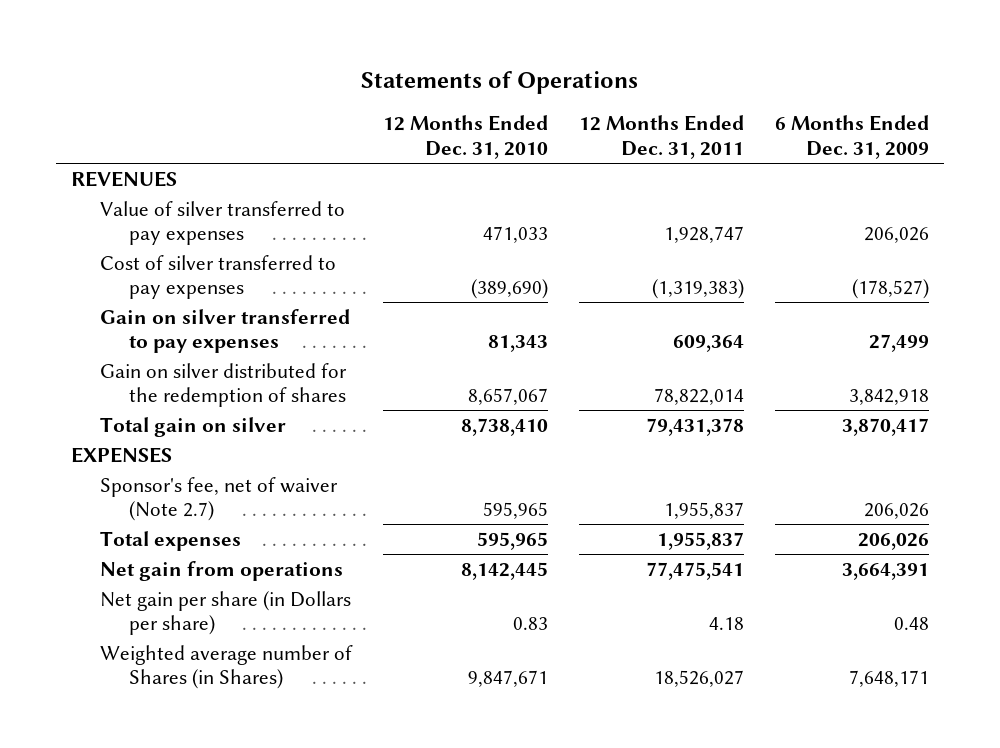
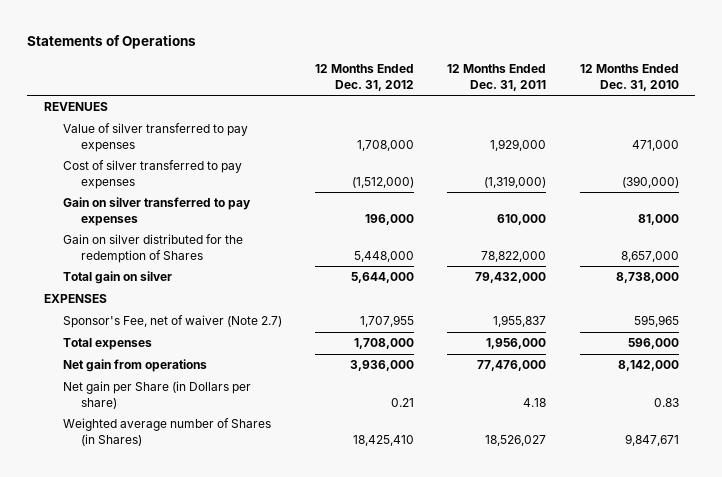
- | 12 Months Ended Dec. 31, 2010 | 12 Months Ended Dec. 31, 2011 | 6 Months Ended Dec. 31, 2009
+ | 12 Months Ended Dec. 31, 2012 | 12 Months Ended Dec. 31, 2011 | 12 Months Ended Dec. 31, 2010
- Value of silver transferred to pay expenses | 471,033 | 1,928,747 | 206,026
- Cost of silver transferred to pay expenses | (389,690) | (1,319,383) | (178,527)
- Gain on silver transferred to pay expenses | 81,343 | 609,364 | 27,499
- Gain on silver distributed for the redemption of shares | 8,657,067 | 78,822,014 | 3,842,918
- Total gain on silver | 8,738,410 | 79,431,378 | 3,870,417
+ Value of silver transferred to pay expenses | 1,708,000 | 1,929,000 | 471,000
+ Cost of silver transferred to pay expenses | (1,512,000) | (1,319,000) | (390,000)
+ Gain on silver transferred to pay expenses | 196,000 | 610,000 | 81,000
+ Gain on silver distributed for the redemption of Shares | 5,448,000 | 78,822,000 | 8,657,000
+ Total gain on silver | 5,644,000 | 79,432,000 | 8,738,000
- Sponsor's fee, net of waiver (Note 2.7) | 595,965 | 1,955,837 | 206,026
- Total expenses | 595,965 | 1,955,837 | 206,026
- Net gain from operations | 8,142,445 | 77,475,541 | 3,664,391
- Net gain per share (in Dollars per share) | 0.83 | 4.18 | 0.48
+ Sponsor's Fee, net of waiver (Note 2.7) | 1,707,955 | 1,955,837 | 595,965
+ Total expenses | 1,708,000 | 1,956,000 | 596,000
+ Net gain from operations | 3,936,000 | 77,476,000 | 8,142,000
+ Net gain per Share (in Dollars per share) | 0.21 | 4.18 | 0.83

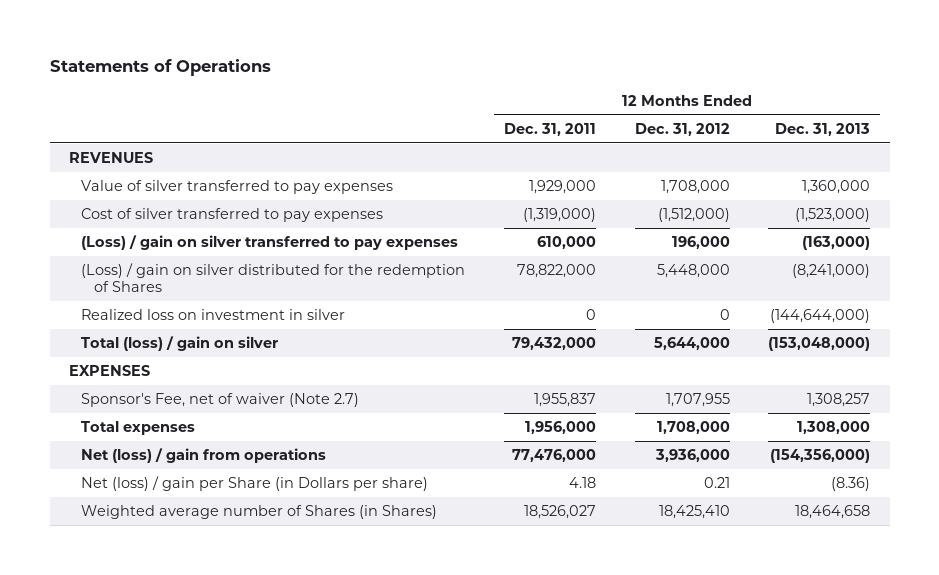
- | 12 Months Ended Dec. 31, 2012 | 12 Months Ended Dec. 31, 2011 | 12 Months Ended Dec. 31, 2010
+ | 12 Months Ended Dec. 31, 2011 | 12 Months Ended Dec. 31, 2012 | 12 Months Ended Dec. 31, 2013
- Gain on silver transferred to pay expenses | 196,000 | 610,000 | 81,000
- Gain on silver distributed for the redemption of Shares | 5,448,000 | 78,822,000 | 8,657,000
- Total gain on silver | 5,644,000 | 79,432,000 | 8,738,000
+ (Loss) / gain on silver transferred to pay expenses | 610,000 | 196,000 | (163,000)
+ (Loss) / gain on silver distributed for the redemption of Shares | 78,822,000 | 5,448,000 | (8,241,000)
+ Realized loss on investment in silver | 0 | 0 | (144,644,000)
+ Total (loss) / gain on silver | 79,432,000 | 5,644,000 | (153,048,000)
- Net gain from operations | 3,936,000 | 77,476,000 | 8,142,000
- Net gain per Share (in Dollars per share) | 0.21 | 4.18 | 0.83
+ Net (loss) / gain from operations | 77,476,000 | 3,936,000 | (154,356,000)
+ Net (loss) / gain per Share (in Dollars per share) | 4.18 | 0.21 | (8.36)

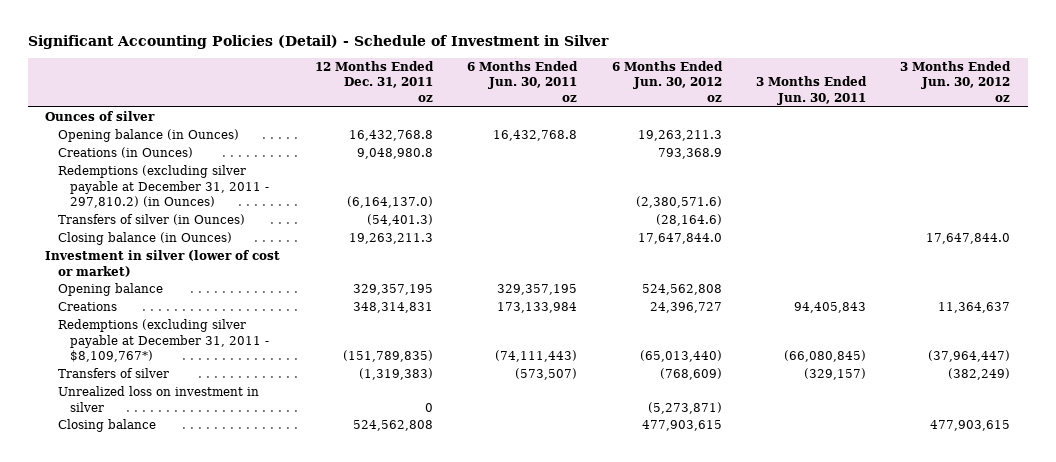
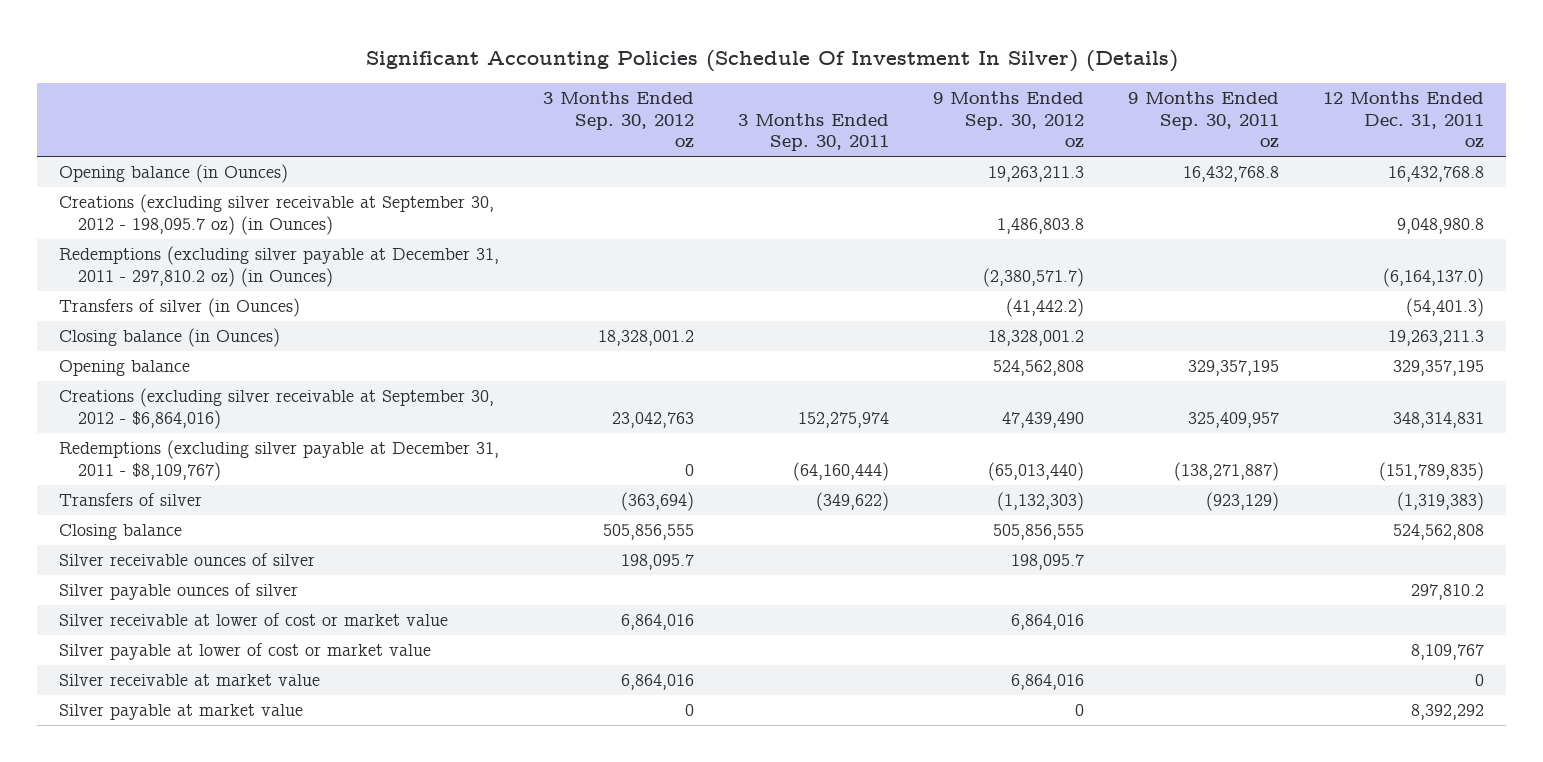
- Significant Accounting Policies (Detail) - Schedule of Investment in Silver
+ Significant Accounting Policies (Schedule Of Investment In Silver) (Details)
- | 12 Months Ended Dec. 31, 2011 oz | 6 Months Ended Jun. 30, 2011 oz | 6 Months Ended Jun. 30, 2012 oz | 3 Months Ended Jun. 30, 2011 | 3 Months Ended Jun. 30, 2012 oz
+ | 3 Months Ended Sep. 30, 2012 oz | 3 Months Ended Sep. 30, 2011 | 9 Months Ended Sep. 30, 2012 oz | 9 Months Ended Sep. 30, 2011 oz | 12 Months Ended Dec. 31, 2011 oz
- Ounces of silver
- Creations (in Ounces) | 9,048,980.8 | | 793,368.9 | |
- Redemptions (excluding silver payable at December 31, 2011 - 297,810.2) (in Ounces) | (6,164,137.0) | | (2,380,571.6) | |
+ Creations (excluding silver receivable at September 30, 2012 - 198,095.7 oz) (in Ounces) | | | 1,486,803.8 | | 9,048,980.8
+ Redemptions (excluding silver payable at December 31, 2011 - 297,810.2 oz) (in Ounces) | | | (2,380,571.7) | | (6,164,137.0)
- Investment in silver (lower of cost or market)
- Creations | 348,314,831 | 173,133,984 | 24,396,727 | 94,405,843 | 11,364,637
- Redemptions (excluding silver payable at December 31, 2011 - $8,109,767*) | (151,789,835) | (74,111,443) | (65,013,440) | (66,080,845) | (37,964,447)
+ Creations (excluding silver receivable at September 30, 2012 - $6,864,016) | 23,042,763 | 152,275,974 | 47,439,490 | 325,409,957 | 348,314,831
+ Redemptions (excluding silver payable at December 31, 2011 - $8,109,767) | 0 | (64,160,444) | (65,013,440) | (138,271,887) | (151,789,835)
- Unrealized loss on investment in silver | 0 | | (5,273,871) | |
+ Silver receivable ounces of silver | 198,095.7 | | 198,095.7 | |
+ Silver payable ounces of silver | | | | | 297,810.2
+ Silver receivable at lower of cost or market value | 6,864,016 | | 6,864,016 | |
+ Silver payable at lower of cost or market value | | | | | 8,109,767
+ Silver receivable at market value | 6,864,016 | | 6,864,016 | | 0
+ Silver payable at market value | 0 | | 0 | | 8,392,292

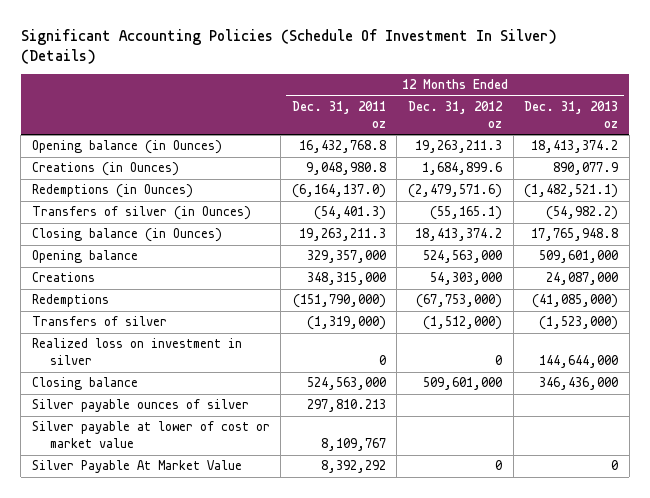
- | 3 Months Ended Sep. 30, 2012 oz | 3 Months Ended Sep. 30, 2011 | 9 Months Ended Sep. 30, 2012 oz | 9 Months Ended Sep. 30, 2011 oz | 12 Months Ended Dec. 31, 2011 oz
+ | 12 Months Ended Dec. 31, 2011 oz | 12 Months Ended Dec. 31, 2012 oz | 12 Months Ended Dec. 31, 2013 oz
- Creations (excluding silver receivable at September 30, 2012 - 198,095.7 oz) (in Ounces) | | | 1,486,803.8 | | 9,048,980.8
- Redemptions (excluding silver payable at December 31, 2011 - 297,810.2 oz) (in Ounces) | | | (2,380,571.7) | | (6,164,137.0)
+ Creations (in Ounces) | 9,048,980.8 | 1,684,899.6 | 890,077.9
+ Redemptions (in Ounces) | (6,164,137.0) | (2,479,571.6) | (1,482,521.1)
- Opening balance | | | 524,562,808 | 329,357,195 | 329,357,195
- Creations (excluding silver receivable at September 30, 2012 - $6,864,016) | 23,042,763 | 152,275,974 | 47,439,490 | 325,409,957 | 348,314,831
- Redemptions (excluding silver payable at December 31, 2011 - $8,109,767) | 0 | (64,160,444) | (65,013,440) | (138,271,887) | (151,789,835)
- Transfers of silver | (363,694) | (349,622) | (1,132,303) | (923,129) | (1,319,383)
- Closing balance | 505,856,555 | | 505,856,555 | | 524,562,808
- Silver receivable ounces of silver | 198,095.7 | | 198,095.7 | |
- Silver payable ounces of silver | | | | | 297,810.2
- Silver receivable at lower of cost or market value | 6,864,016 | | 6,864,016 | |
+ Opening balance | 329,357,000 | 524,563,000 | 509,601,000
+ Creations | 348,315,000 | 54,303,000 | 24,087,000
+ Redemptions | (151,790,000) | (67,753,000) | (41,085,000)
+ Transfers of silver | (1,319,000) | (1,512,000) | (1,523,000)
+ Realized loss on investment in silver | 0 | 0 | 144,644,000
+ Closing balance | 524,563,000 | 509,601,000 | 346,436,000
+ Silver payable ounces of silver | 297,810.213 | |
- Silver receivable at market value | 6,864,016 | | 6,864,016 | | 0
- Silver payable at market value | 0 | | 0 | | 8,392,292
+ Silver Payable At Market Value | 8,392,292 | 0 | 0

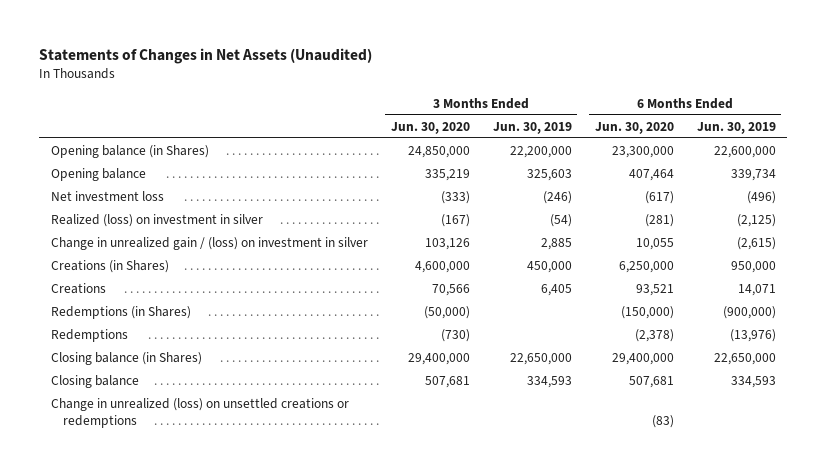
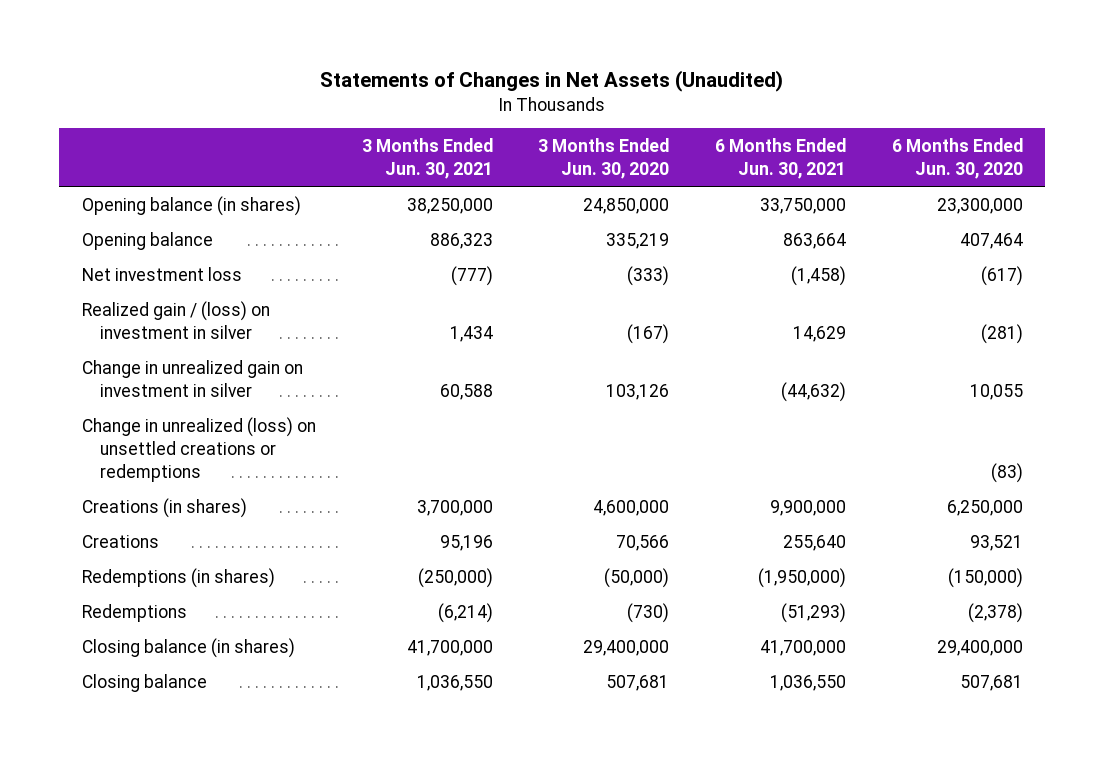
- | 3 Months Ended Jun. 30, 2020 | 3 Months Ended Jun. 30, 2019 | 6 Months Ended Jun. 30, 2020 | 6 Months Ended Jun. 30, 2019
+ | 3 Months Ended Jun. 30, 2021 | 3 Months Ended Jun. 30, 2020 | 6 Months Ended Jun. 30, 2021 | 6 Months Ended Jun. 30, 2020
- Opening balance (in Shares) | 24,850,000 | 22,200,000 | 23,300,000 | 22,600,000
+ Opening balance (in shares) | 38,250,000 | 24,850,000 | 33,750,000 | 23,300,000
- Realized (loss) on investment in silver | (167) | (54) | (281) | (2,125)
- Change in unrealized gain / (loss) on investment in silver | 103,126 | 2,885 | 10,055 | (2,615)
- Creations (in Shares) | 4,600,000 | 450,000 | 6,250,000 | 950,000
+ Realized gain / (loss) on investment in silver | 1,434 | (167) | 14,629 | (281)
+ Change in unrealized gain on investment in silver | 60,588 | 103,126 | (44,632) | 10,055
moved up: Change in unrealized (loss) on unsettled creations or redemptions | | | | (83)
+ Creations (in shares) | 3,700,000 | 4,600,000 | 9,900,000 | 6,250,000
- Redemptions (in Shares) | (50,000) | | (150,000) | (900,000)
+ Redemptions (in shares) | (250,000) | (50,000) | (1,950,000) | (150,000)
- Closing balance (in Shares) | 29,400,000 | 22,650,000 | 29,400,000 | 22,650,000
+ Closing balance (in shares) | 41,700,000 | 29,400,000 | 41,700,000 | 29,400,000

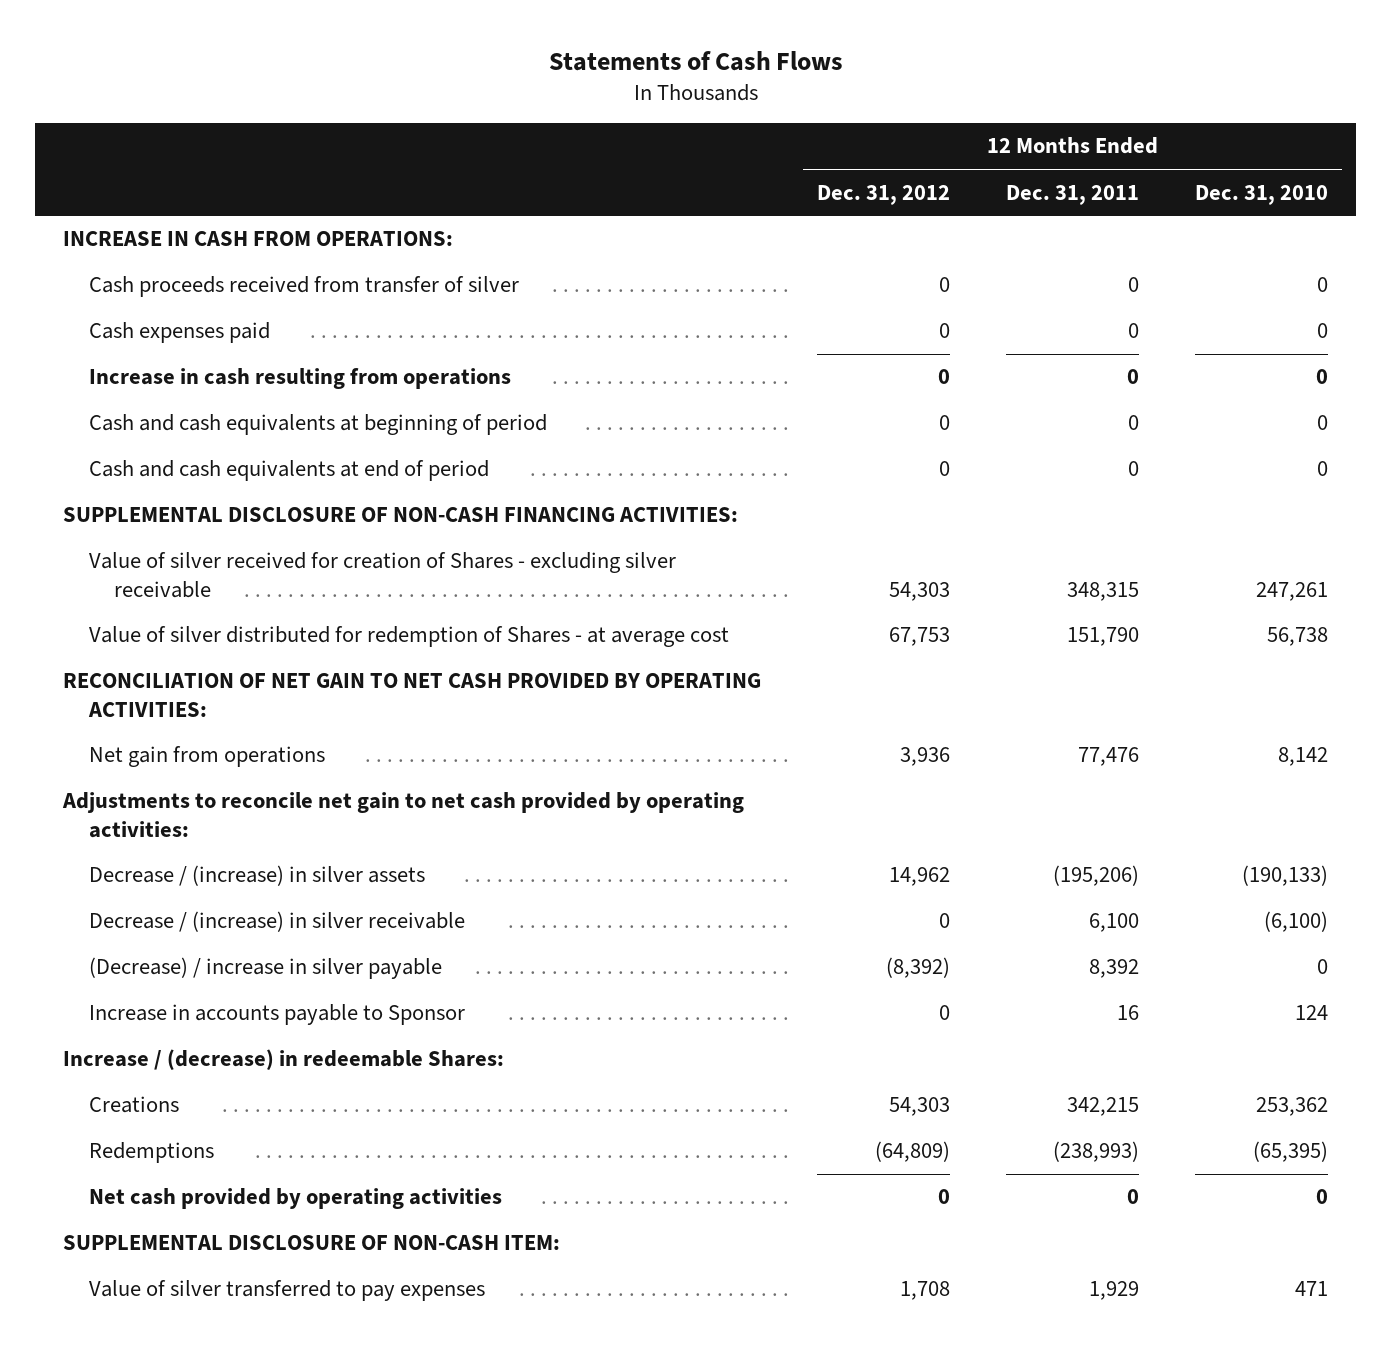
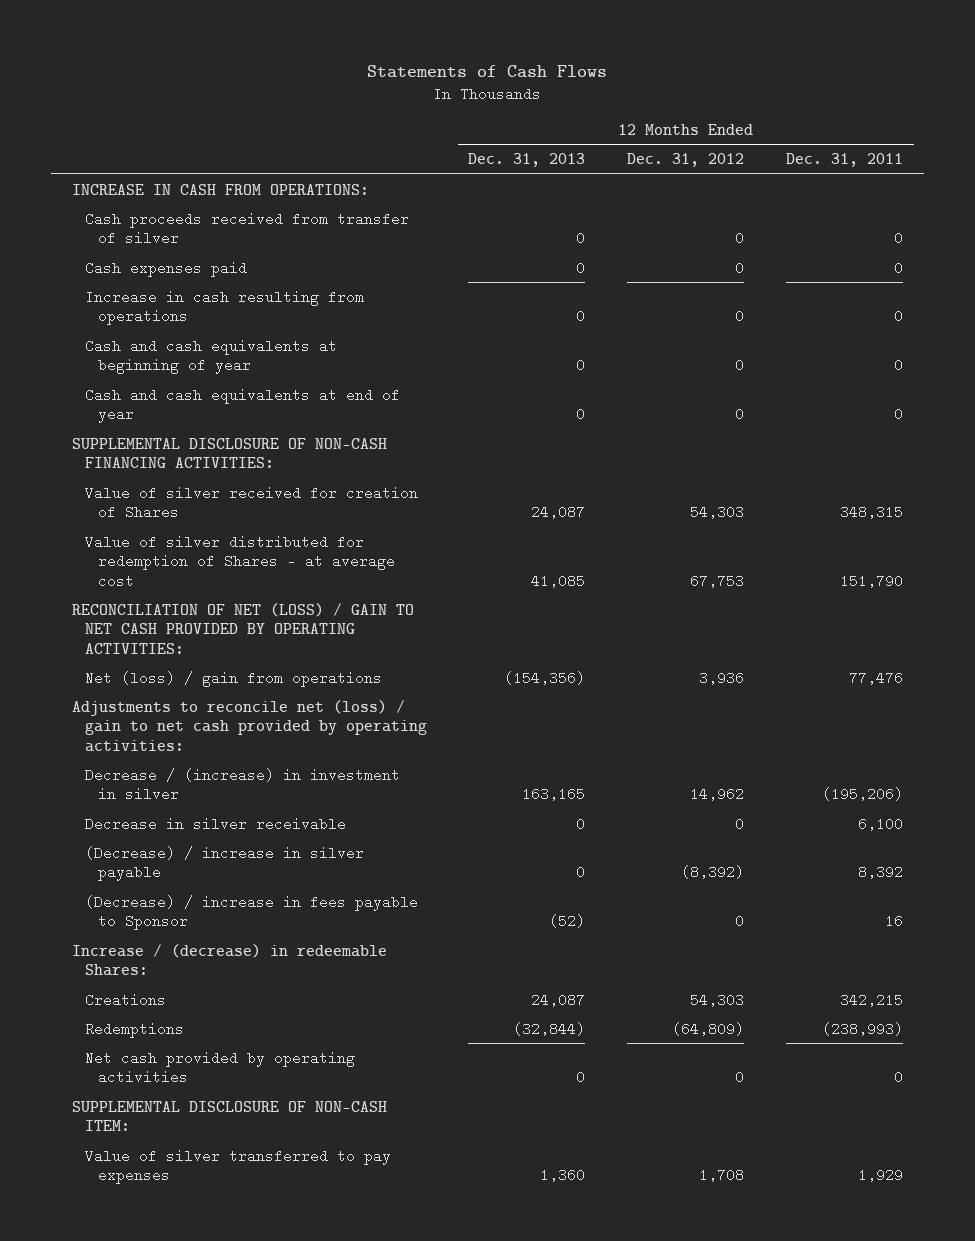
- | 12 Months Ended Dec. 31, 2012 | 12 Months Ended Dec. 31, 2011 | 12 Months Ended Dec. 31, 2010
+ | 12 Months Ended Dec. 31, 2013 | 12 Months Ended Dec. 31, 2012 | 12 Months Ended Dec. 31, 2011
- Cash and cash equivalents at beginning of period | 0 | 0 | 0
- Cash and cash equivalents at end of period | 0 | 0 | 0
+ Cash and cash equivalents at beginning of year | 0 | 0 | 0
+ Cash and cash equivalents at end of year | 0 | 0 | 0
- Value of silver received for creation of Shares - excluding silver receivable | 54,303 | 348,315 | 247,261
+ Value of silver received for creation of Shares | 24,087 | 54,303 | 348,315
- RECONCILIATION OF NET GAIN TO NET CASH PROVIDED BY OPERATING ACTIVITIES:
- Net gain from operations | 3,936 | 77,476 | 8,142
- Adjustments to reconcile net gain to net cash provided by operating activities:
- Decrease / (increase) in silver assets | 14,962 | (195,206) | (190,133)
- Decrease / (increase) in silver receivable | 0 | 6,100 | (6,100)
+ RECONCILIATION OF NET (LOSS) / GAIN TO NET CASH PROVIDED BY OPERATING ACTIVITIES:
+ Net (loss) / gain from operations | (154,356) | 3,936 | 77,476
+ Adjustments to reconcile net (loss) / gain to net cash provided by operating activities:
+ Decrease / (increase) in investment in silver | 163,165 | 14,962 | (195,206)
+ Decrease in silver receivable | 0 | 0 | 6,100
- Increase in accounts payable to Sponsor | 0 | 16 | 124
+ (Decrease) / increase in fees payable to Sponsor | (52) | 0 | 16

